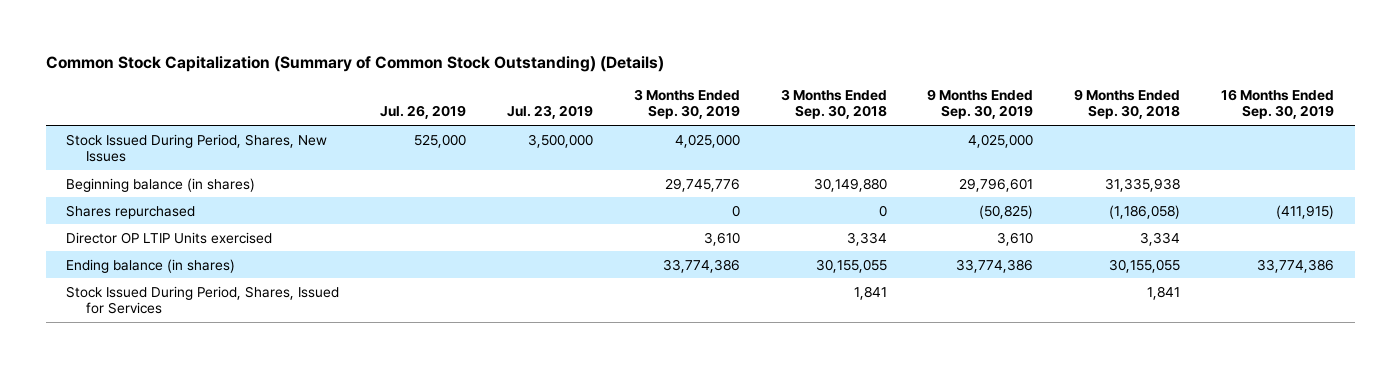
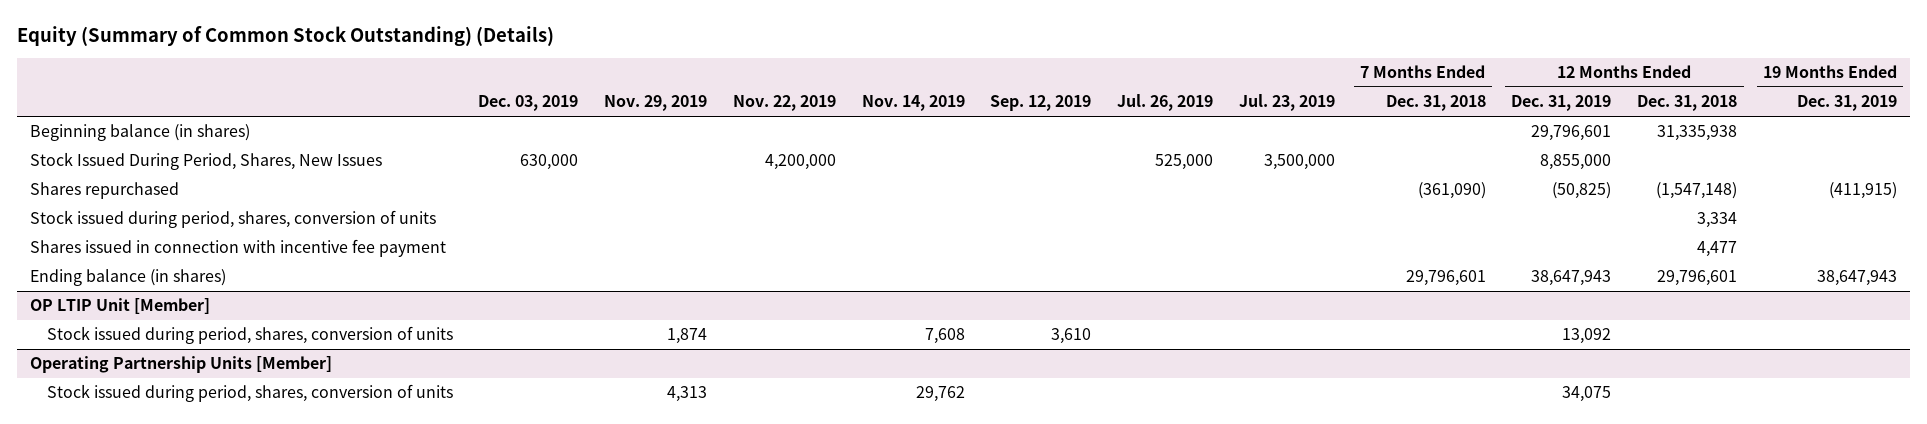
- Common Stock Capitalization (Summary of Common Stock Outstanding) (Details)
+ Equity (Summary of Common Stock Outstanding) (Details)
- | Jul. 26, 2019 | Jul. 23, 2019 | 3 Months Ended Sep. 30, 2019 | 3 Months Ended Sep. 30, 2018 | 9 Months Ended Sep. 30, 2019 | 9 Months Ended Sep. 30, 2018 | 16 Months Ended Sep. 30, 2019
+ | Dec. 03, 2019 | Nov. 29, 2019 | Nov. 22, 2019 | Nov. 14, 2019 | Sep. 12, 2019 | Jul. 26, 2019 | Jul. 23, 2019 | 7 Months Ended Dec. 31, 2018 | 12 Months Ended Dec. 31, 2019 | 12 Months Ended Dec. 31, 2018 | 19 Months Ended Dec. 31, 2019
moved down: Stock Issued During Period, Shares, New Issues | 630,000 | | 4,200,000 | | | 525,000 | 3,500,000 | | 8,855,000 | |
- Director OP LTIP Units exercised | | | 3,610 | 3,334 | 3,610 | 3,334 |
+ Stock issued during period, shares, conversion of units | | | | | | | | | | 3,334 |
+ Shares issued in connection with incentive fee payment | | | | | | | | | | 4,477 |
- Stock Issued During Period, Shares, Issued for Services | | | | 1,841 | | 1,841 |
+ OP LTIP Unit [Member]
+ Stock issued during period, shares, conversion of units | | 1,874 | | 7,608 | 3,610 | | | | 13,092 | |
+ Operating Partnership Units [Member]
+ Stock issued during period, shares, conversion of units | | 4,313 | | 29,762 | | | | | 34,075 | |

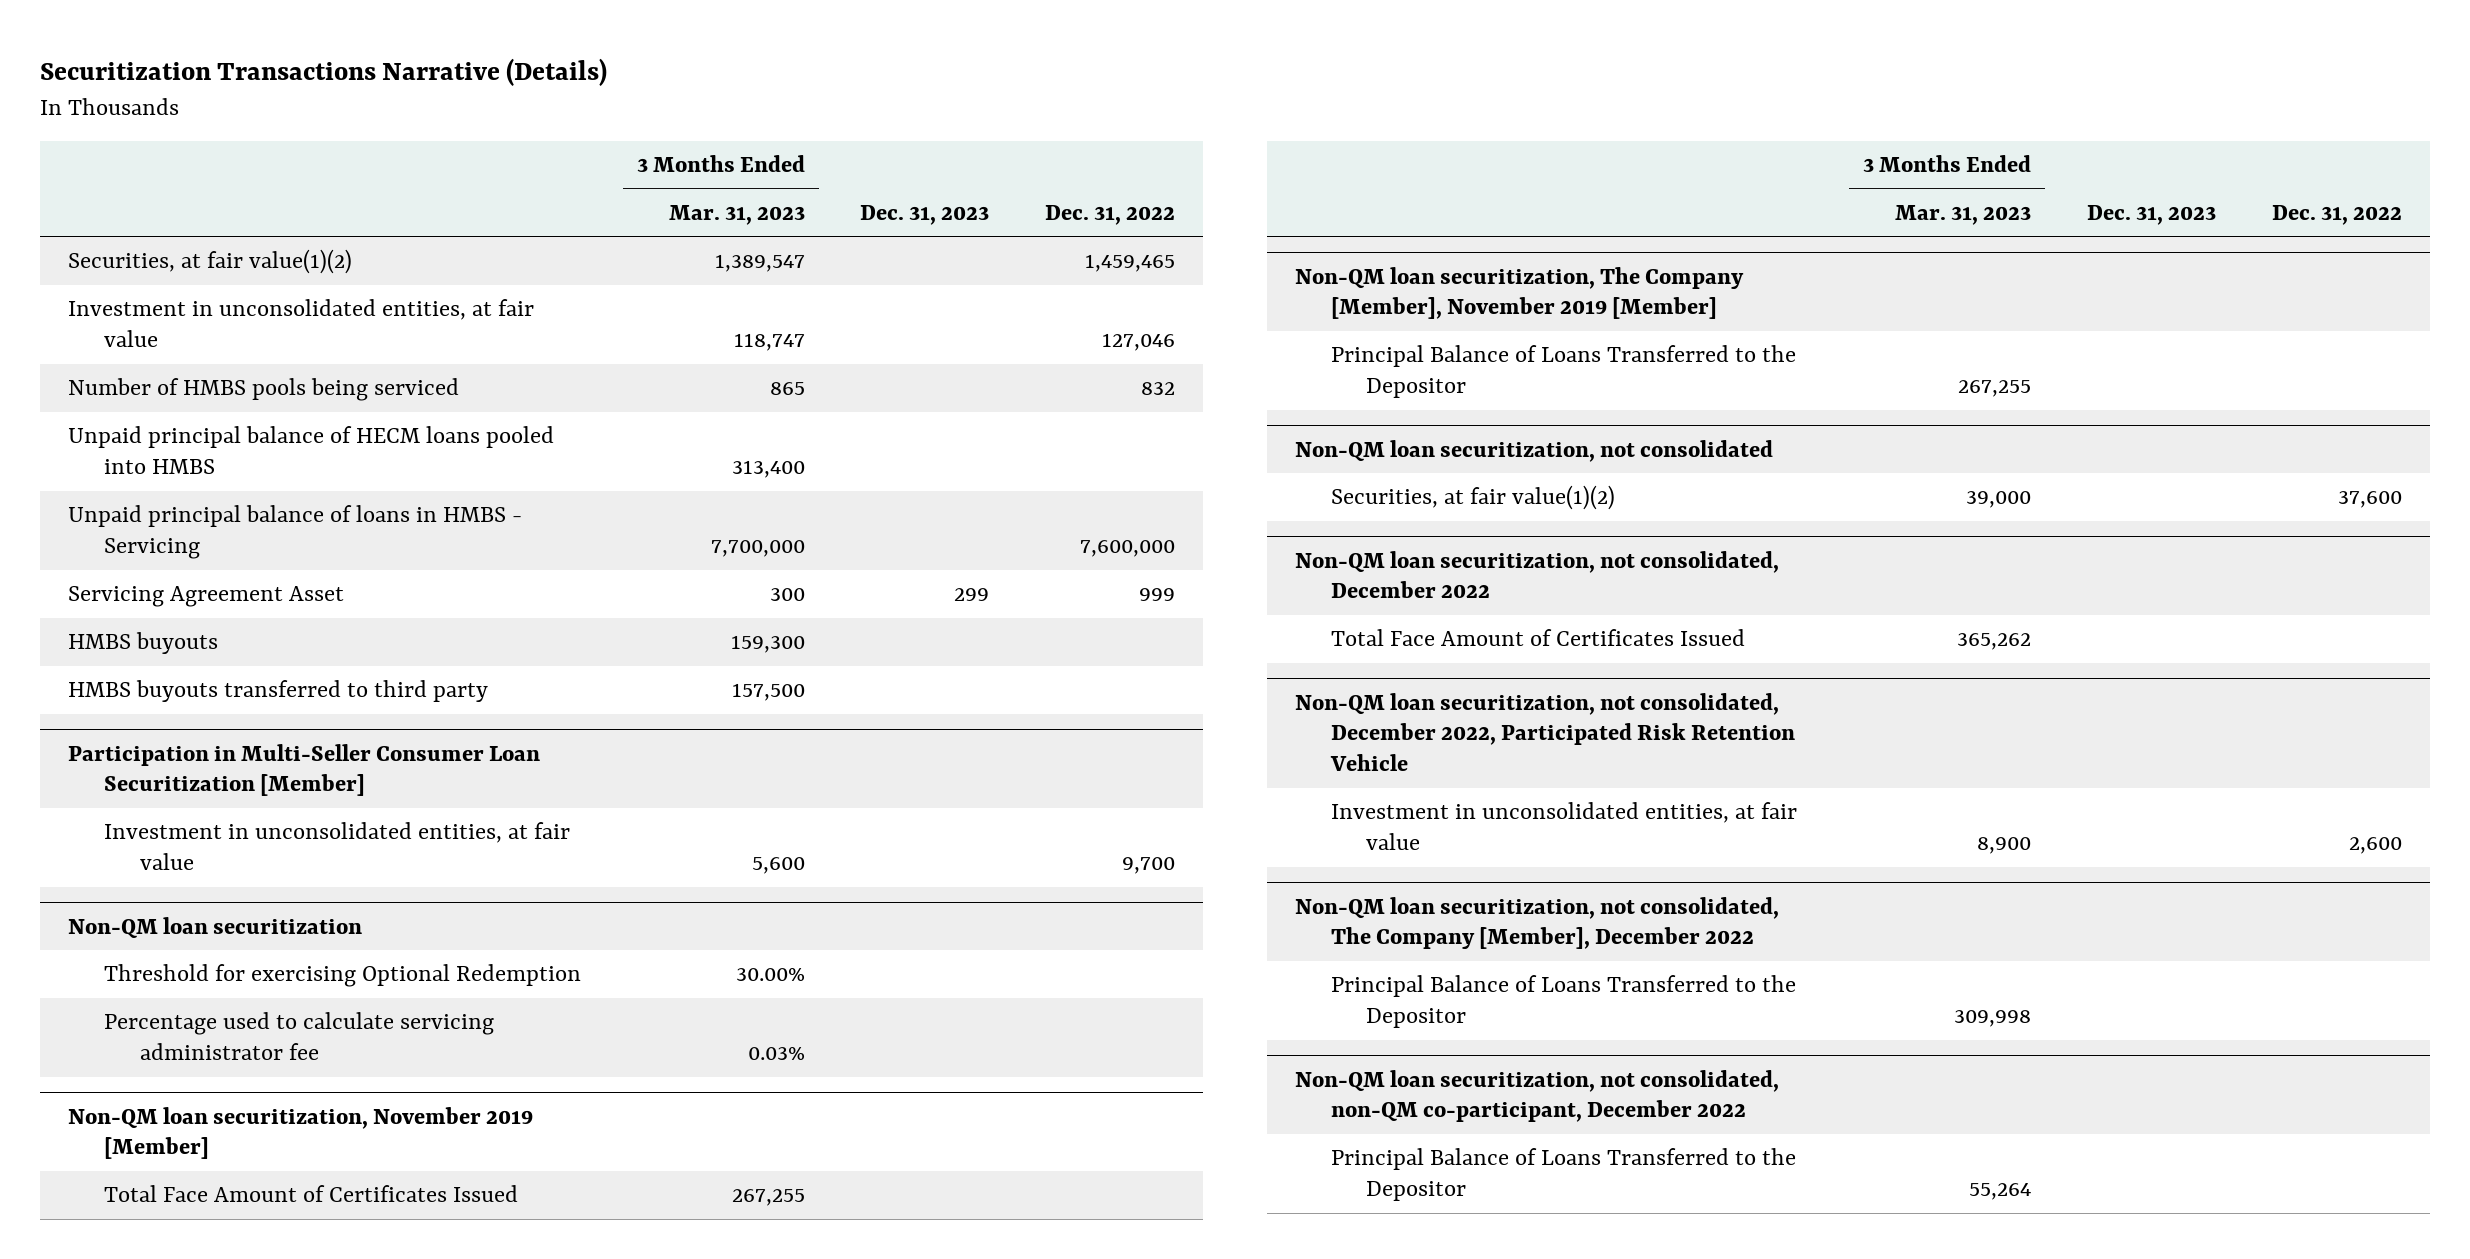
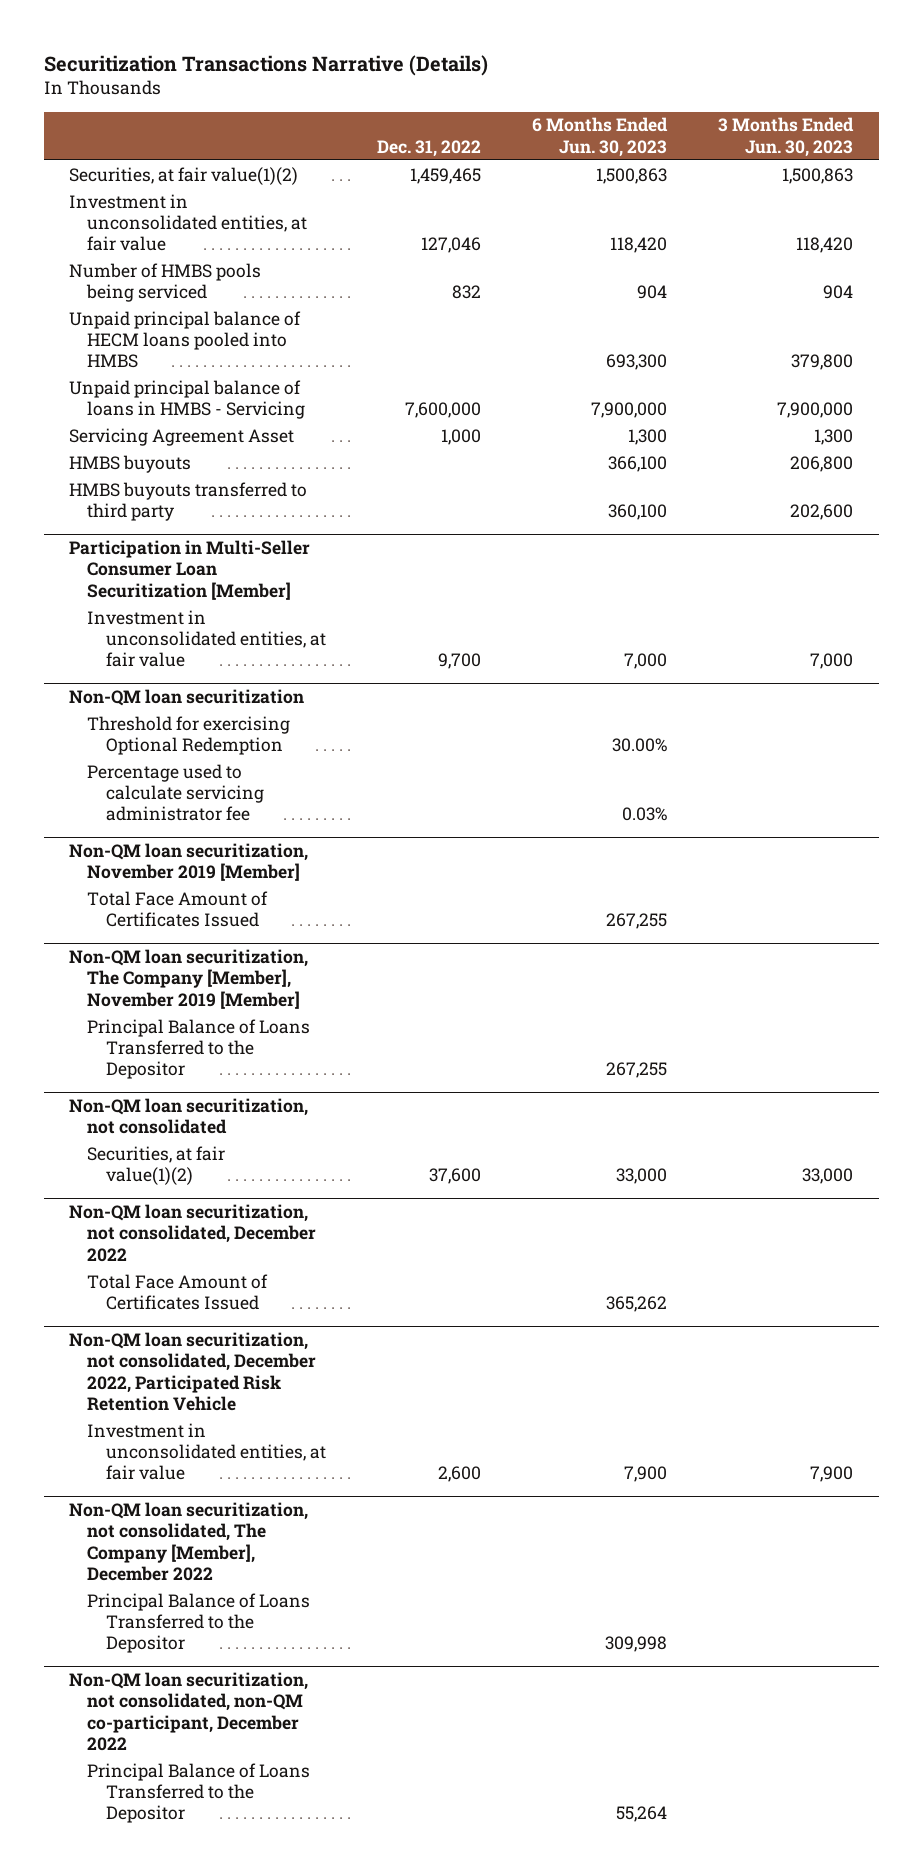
- | 3 Months Ended Mar. 31, 2023 | Dec. 31, 2023 | Dec. 31, 2022
+ | Dec. 31, 2022 | 6 Months Ended Jun. 30, 2023 | 3 Months Ended Jun. 30, 2023
- Servicing Agreement Asset | 300 | 299 | 999
+ Servicing Agreement Asset | 1,000 | 1,300 | 1,300

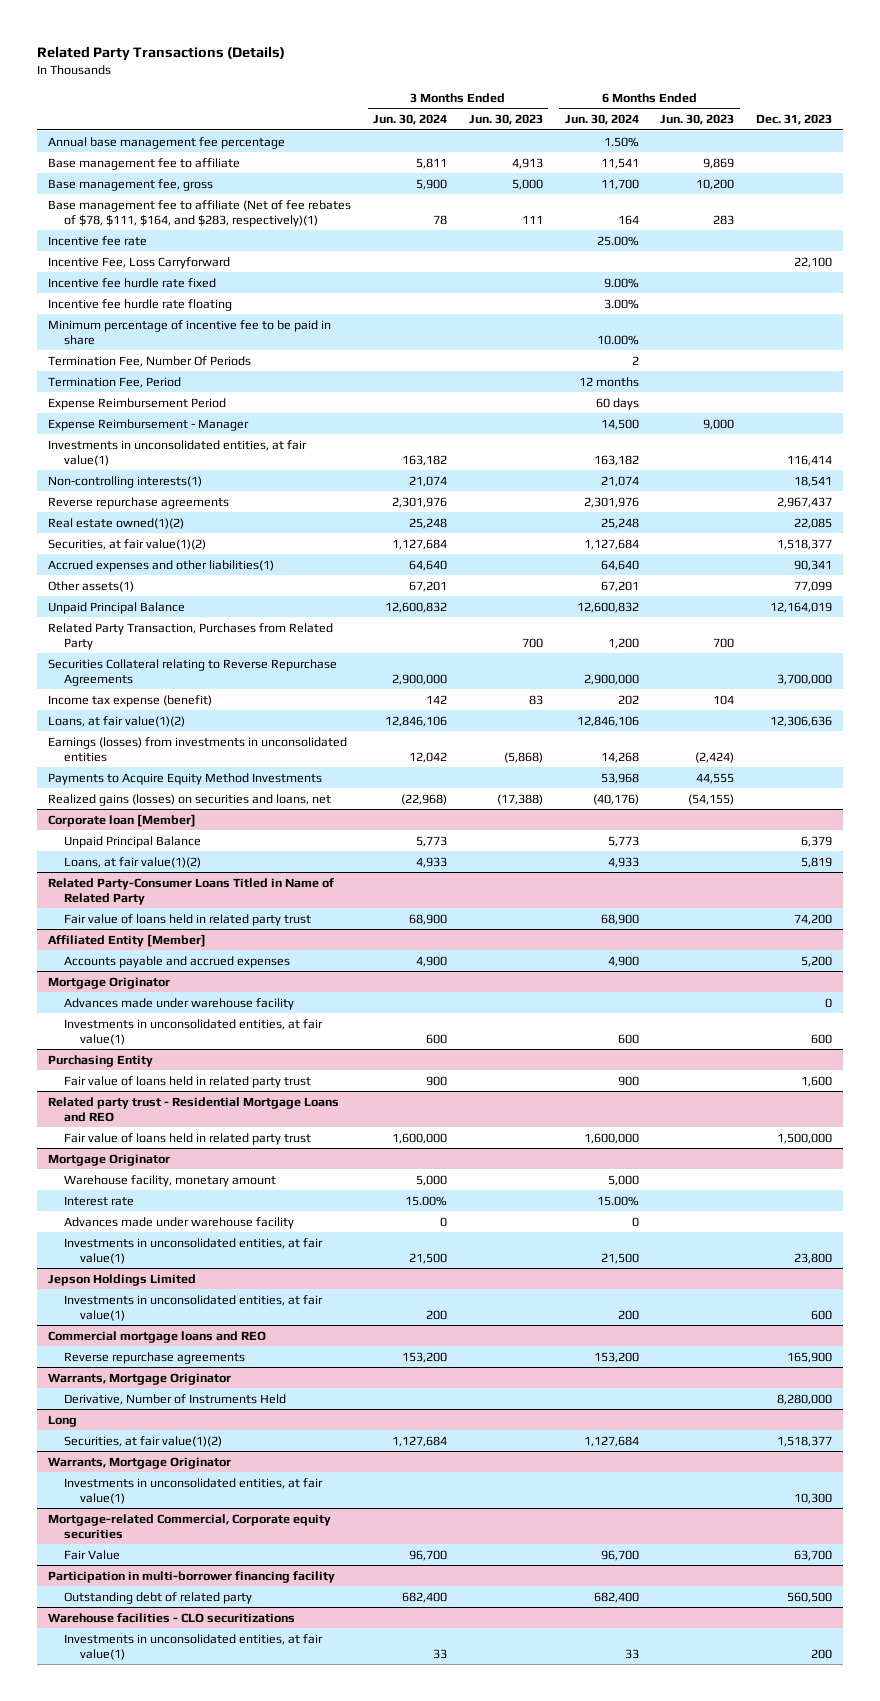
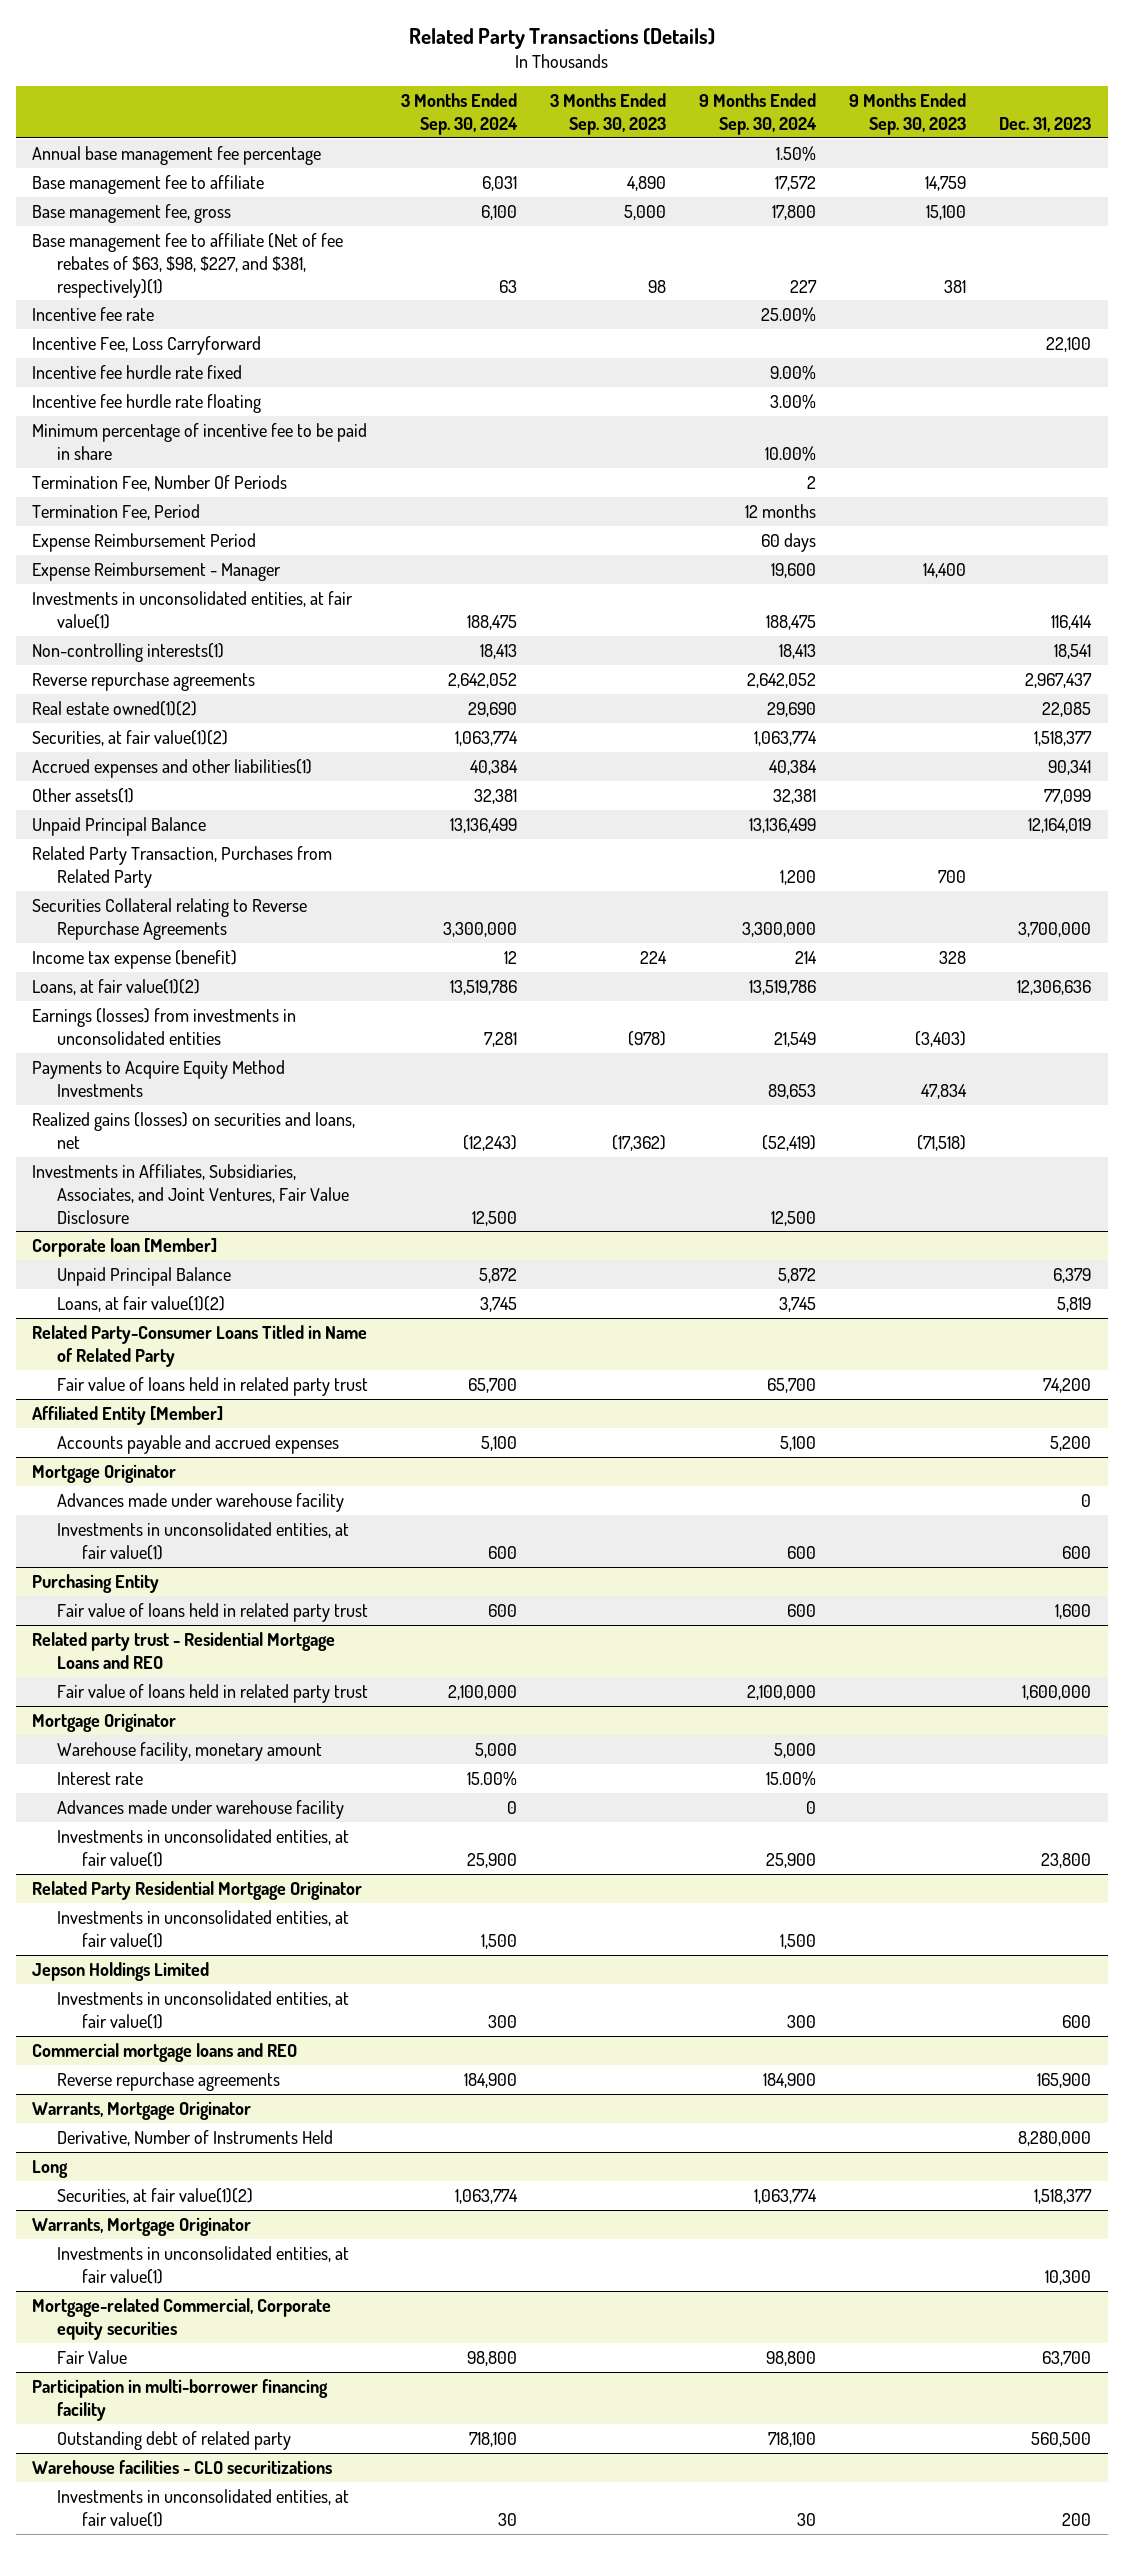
- | 3 Months Ended Jun. 30, 2024 | 3 Months Ended Jun. 30, 2023 | 6 Months Ended Jun. 30, 2024 | 6 Months Ended Jun. 30, 2023 | Dec. 31, 2023
+ | 3 Months Ended Sep. 30, 2024 | 3 Months Ended Sep. 30, 2023 | 9 Months Ended Sep. 30, 2024 | 9 Months Ended Sep. 30, 2023 | Dec. 31, 2023
- Base management fee to affiliate (Net of fee rebates of $78, $111, $164, and $283, respectively)(1) | 78 | 111 | 164 | 283 |
+ Base management fee to affiliate (Net of fee rebates of $63, $98, $227, and $381, respectively)(1) | 63 | 98 | 227 | 381 |
+ Investments in Affiliates, Subsidiaries, Associates, and Joint Ventures, Fair Value Disclosure | 12,500 | | 12,500 | |
@ Related party trust - Residential Mortgage Loans and REO
- Fair value of loans held in related party trust | 1,600,000 | | 1,600,000 | | 1,500,000
+ Fair value of loans held in related party trust | 2,100,000 | | 2,100,000 | | 1,600,000
+ Related Party Residential Mortgage Originator
+ Investments in unconsolidated entities, at fair value(1) | 1,500 | | 1,500 | |

